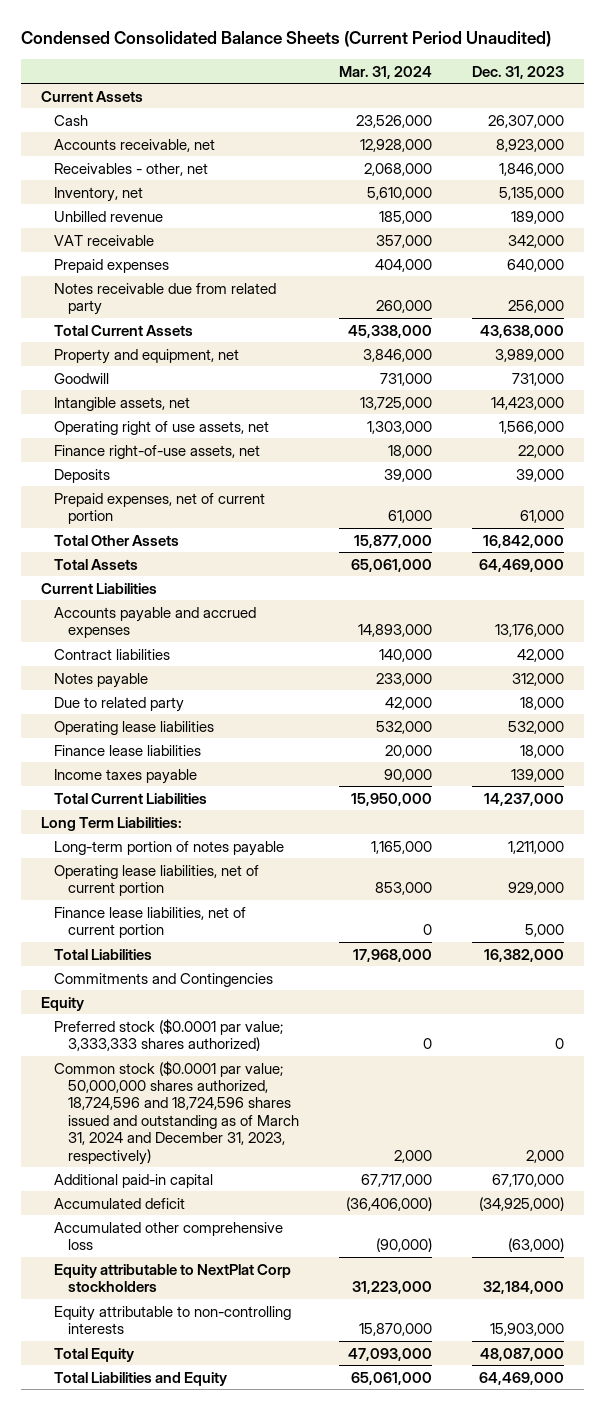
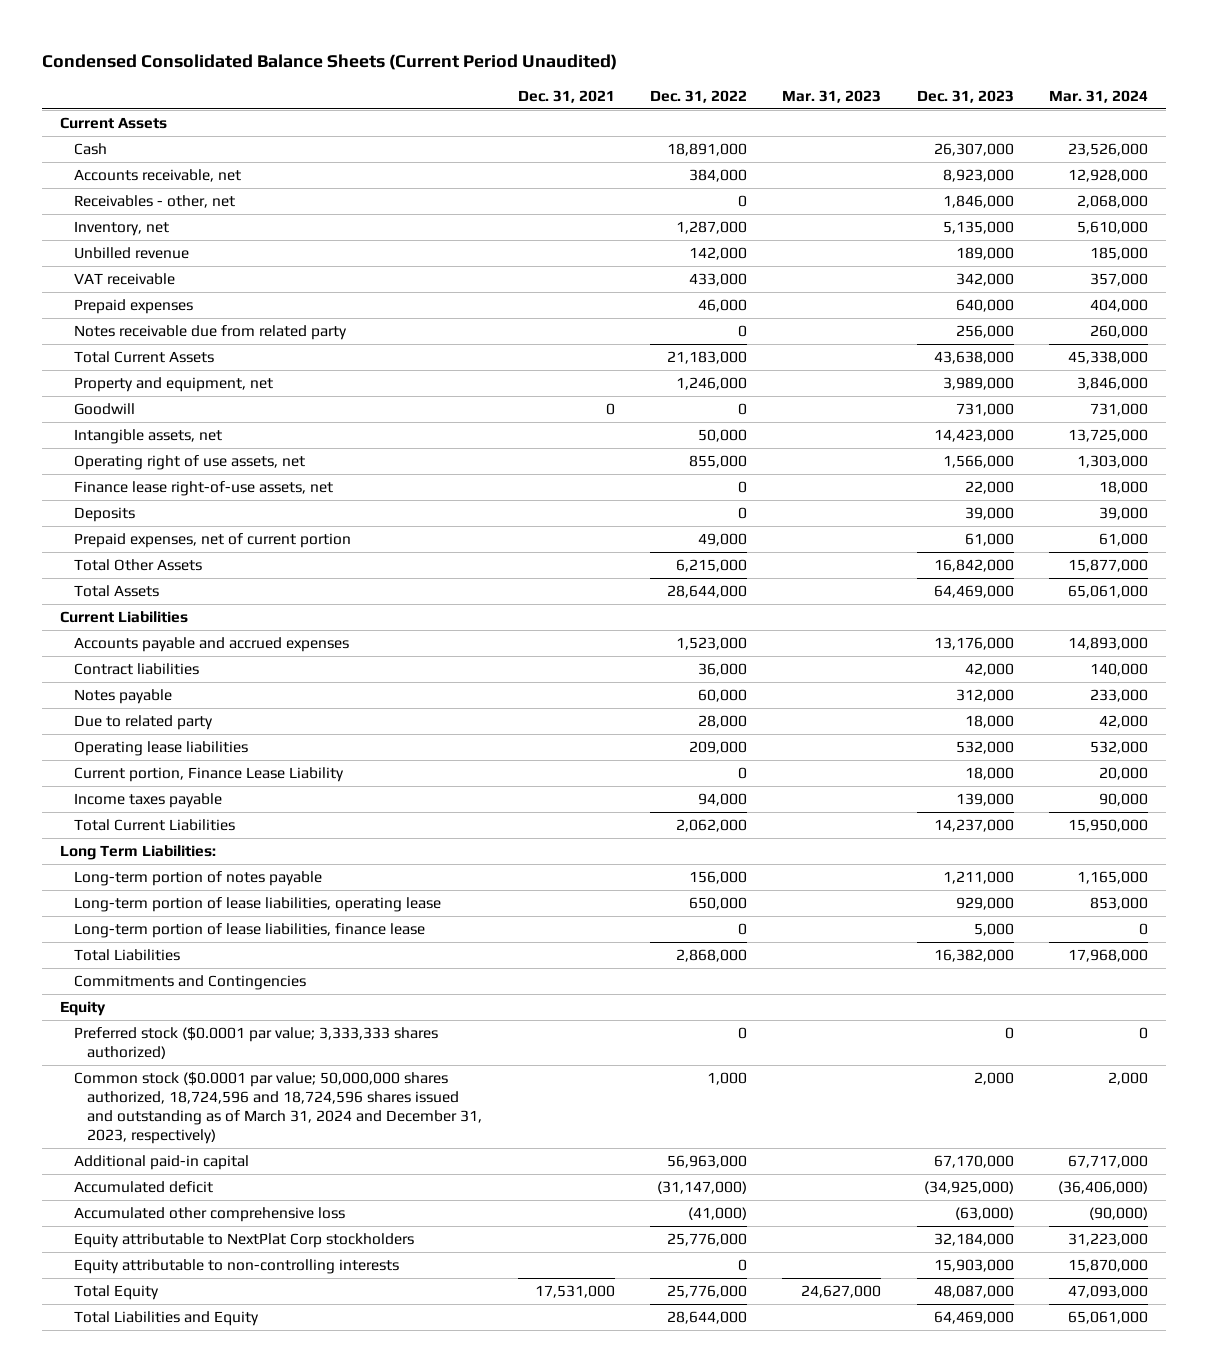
- | Mar. 31, 2024 | Dec. 31, 2023
+ | Dec. 31, 2021 | Dec. 31, 2022 | Mar. 31, 2023 | Dec. 31, 2023 | Mar. 31, 2024
- Finance right-of-use assets, net | 18,000 | 22,000
+ Finance lease right-of-use assets, net | | 0 | | 22,000 | 18,000
- Finance lease liabilities | 20,000 | 18,000
+ Current portion, Finance Lease Liability | | 0 | | 18,000 | 20,000
- Operating lease liabilities, net of current portion | 853,000 | 929,000
- Finance lease liabilities, net of current portion | 0 | 5,000
+ Long-term portion of lease liabilities, operating lease | | 650,000 | | 929,000 | 853,000
+ Long-term portion of lease liabilities, finance lease | | 0 | | 5,000 | 0

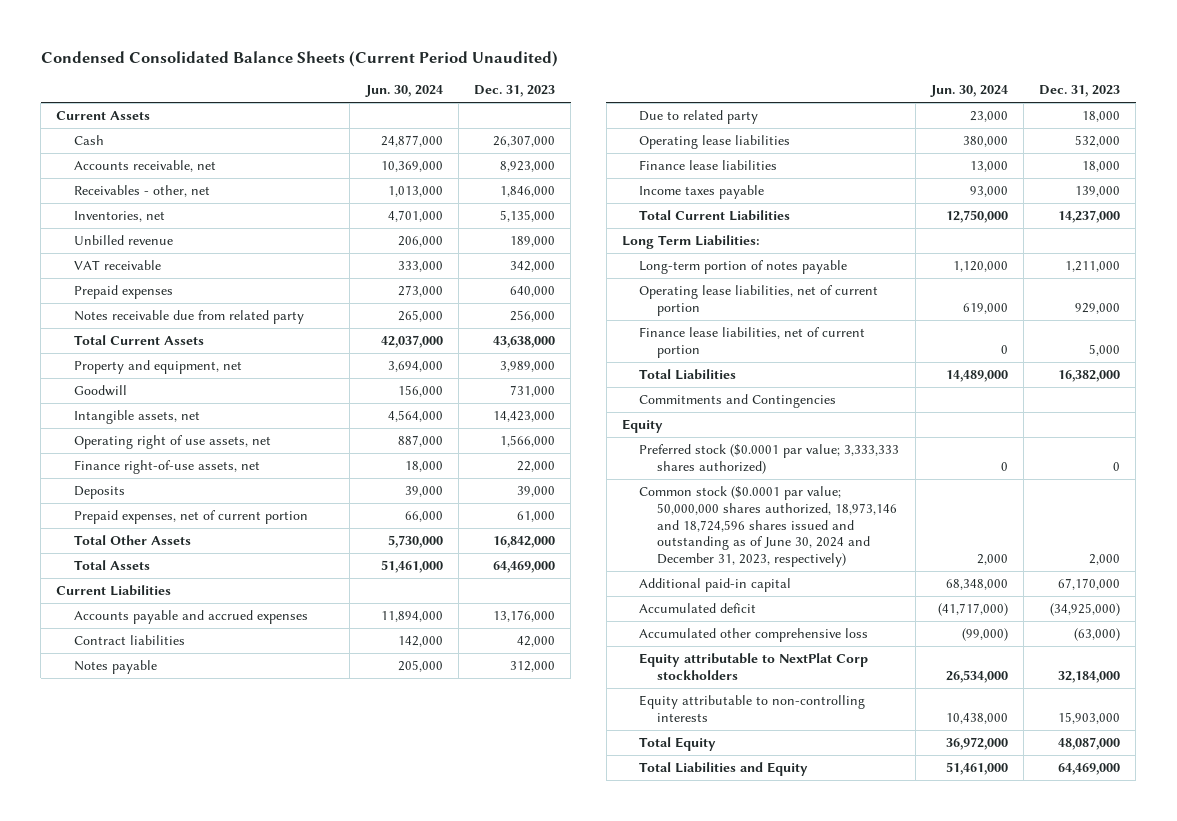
- | Dec. 31, 2021 | Dec. 31, 2022 | Mar. 31, 2023 | Dec. 31, 2023 | Mar. 31, 2024
+ | Jun. 30, 2024 | Dec. 31, 2023
- Inventory, net | | 1,287,000 | | 5,135,000 | 5,610,000
+ Inventories, net | 4,701,000 | 5,135,000
- Finance lease right-of-use assets, net | | 0 | | 22,000 | 18,000
+ Finance right-of-use assets, net | 18,000 | 22,000
- Current portion, Finance Lease Liability | | 0 | | 18,000 | 20,000
+ Finance lease liabilities | 13,000 | 18,000
- Long-term portion of lease liabilities, operating lease | | 650,000 | | 929,000 | 853,000
- Long-term portion of lease liabilities, finance lease | | 0 | | 5,000 | 0
+ Operating lease liabilities, net of current portion | 619,000 | 929,000
+ Finance lease liabilities, net of current portion | 0 | 5,000
- Common stock ($0.0001 par value; 50,000,000 shares authorized, 18,724,596 and 18,724,596 shares issued and outstanding as of March 31, 2024 and December 31, 2023, respectively) | | 1,000 | | 2,000 | 2,000
+ Common stock ($0.0001 par value; 50,000,000 shares authorized, 18,973,146 and 18,724,596 shares issued and outstanding as of June 30, 2024 and December 31, 2023, respectively) | 2,000 | 2,000

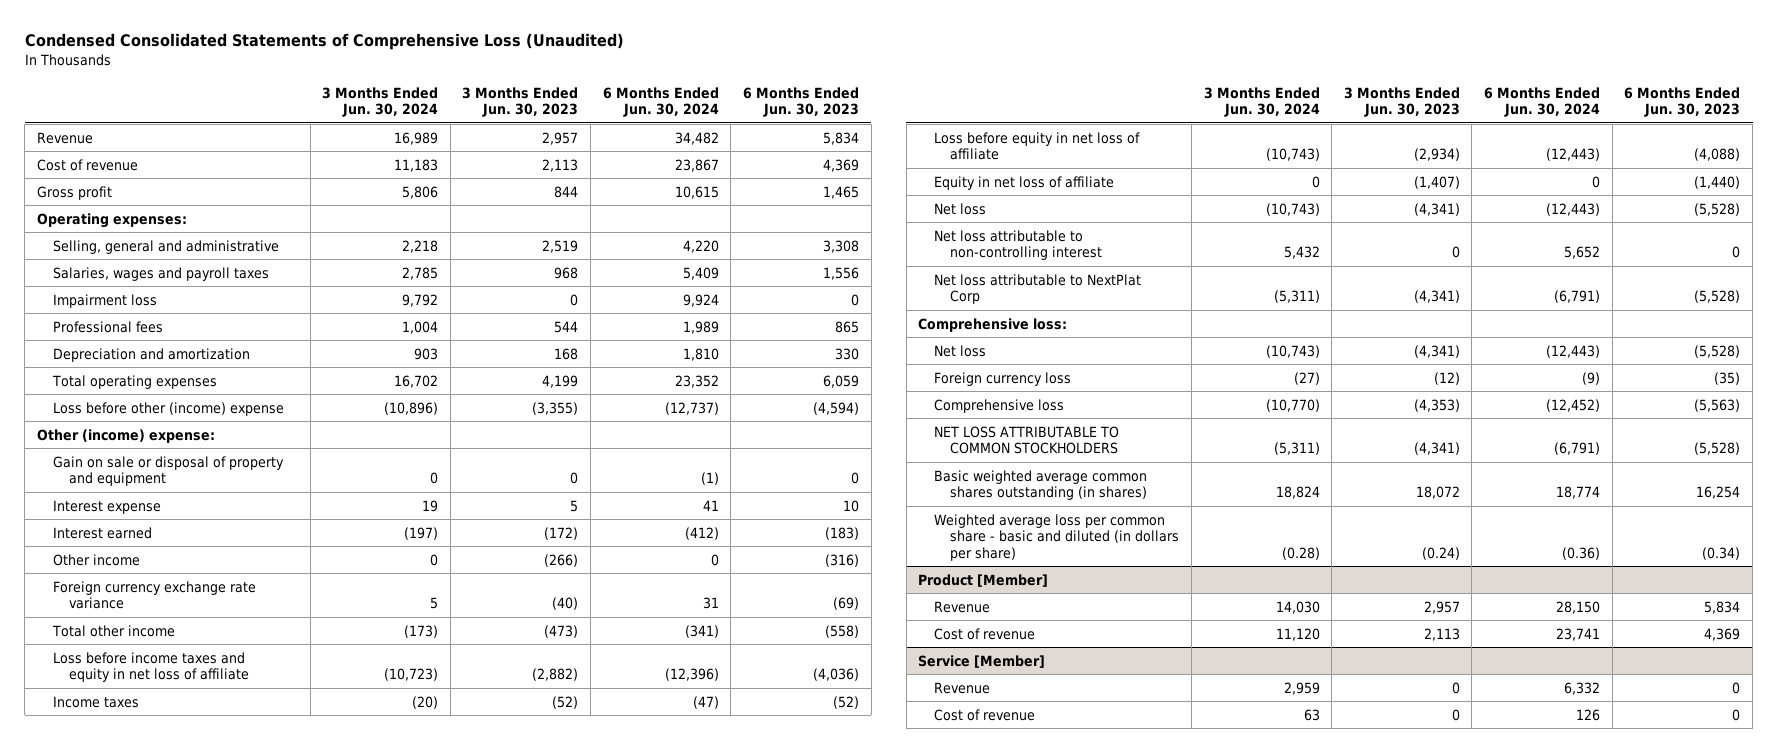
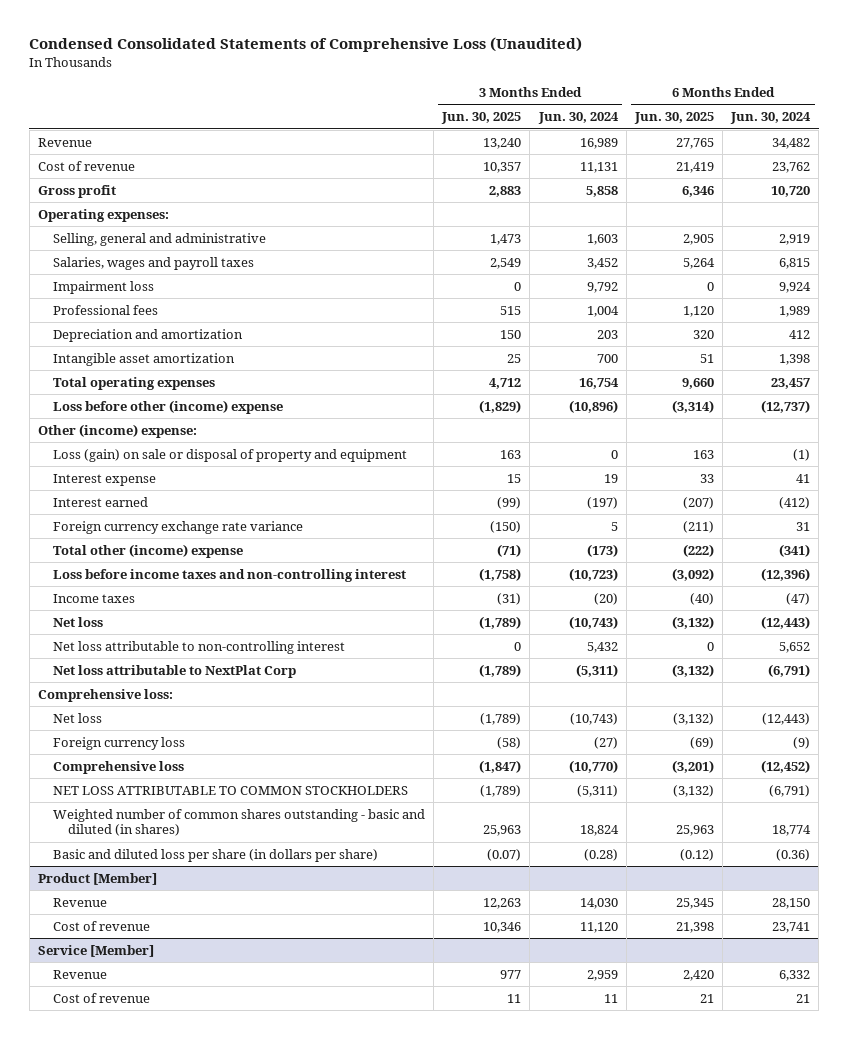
- | 3 Months Ended Jun. 30, 2024 | 3 Months Ended Jun. 30, 2023 | 6 Months Ended Jun. 30, 2024 | 6 Months Ended Jun. 30, 2023
+ | 3 Months Ended Jun. 30, 2025 | 3 Months Ended Jun. 30, 2024 | 6 Months Ended Jun. 30, 2025 | 6 Months Ended Jun. 30, 2024
- Cost of revenue | 11,183 | 2,113 | 23,867 | 4,369
- Gross profit | 5,806 | 844 | 10,615 | 1,465
+ Cost of revenue | 10,357 | 11,131 | 21,419 | 23,762
+ Gross profit | 2,883 | 5,858 | 6,346 | 10,720
- Selling, general and administrative | 2,218 | 2,519 | 4,220 | 3,308
- Salaries, wages and payroll taxes | 2,785 | 968 | 5,409 | 1,556
+ Selling, general and administrative | 1,473 | 1,603 | 2,905 | 2,919
+ Salaries, wages and payroll taxes | 2,549 | 3,452 | 5,264 | 6,815
- Depreciation and amortization | 903 | 168 | 1,810 | 330
- Total operating expenses | 16,702 | 4,199 | 23,352 | 6,059
+ Depreciation and amortization | 150 | 203 | 320 | 412
+ Intangible asset amortization | 25 | 700 | 51 | 1,398
+ Total operating expenses | 4,712 | 16,754 | 9,660 | 23,457
- Gain on sale or disposal of property and equipment | 0 | 0 | (1) | 0
+ Loss (gain) on sale or disposal of property and equipment | 163 | 0 | 163 | (1)
- Other income | 0 | (266) | 0 | (316)
- Total other income | (173) | (473) | (341) | (558)
- Loss before income taxes and equity in net loss of affiliate | (10,723) | (2,882) | (12,396) | (4,036)
+ Total other (income) expense | (71) | (173) | (222) | (341)
+ Loss before income taxes and non-controlling interest | (1,758) | (10,723) | (3,092) | (12,396)
- Loss before equity in net loss of affiliate | (10,743) | (2,934) | (12,443) | (4,088)
- Equity in net loss of affiliate | 0 | (1,407) | 0 | (1,440)
- Basic weighted average common shares outstanding (in shares) | 18,824 | 18,072 | 18,774 | 16,254
- Weighted average loss per common share - basic and diluted (in dollars per share) | (0.28) | (0.24) | (0.36) | (0.34)
+ Weighted number of common shares outstanding - basic and diluted (in shares) | 25,963 | 18,824 | 25,963 | 18,774
+ Basic and diluted loss per share (in dollars per share) | (0.07) | (0.28) | (0.12) | (0.36)
@ Service [Member]
- Cost of revenue | 63 | 0 | 126 | 0
+ Cost of revenue | 11 | 11 | 21 | 21

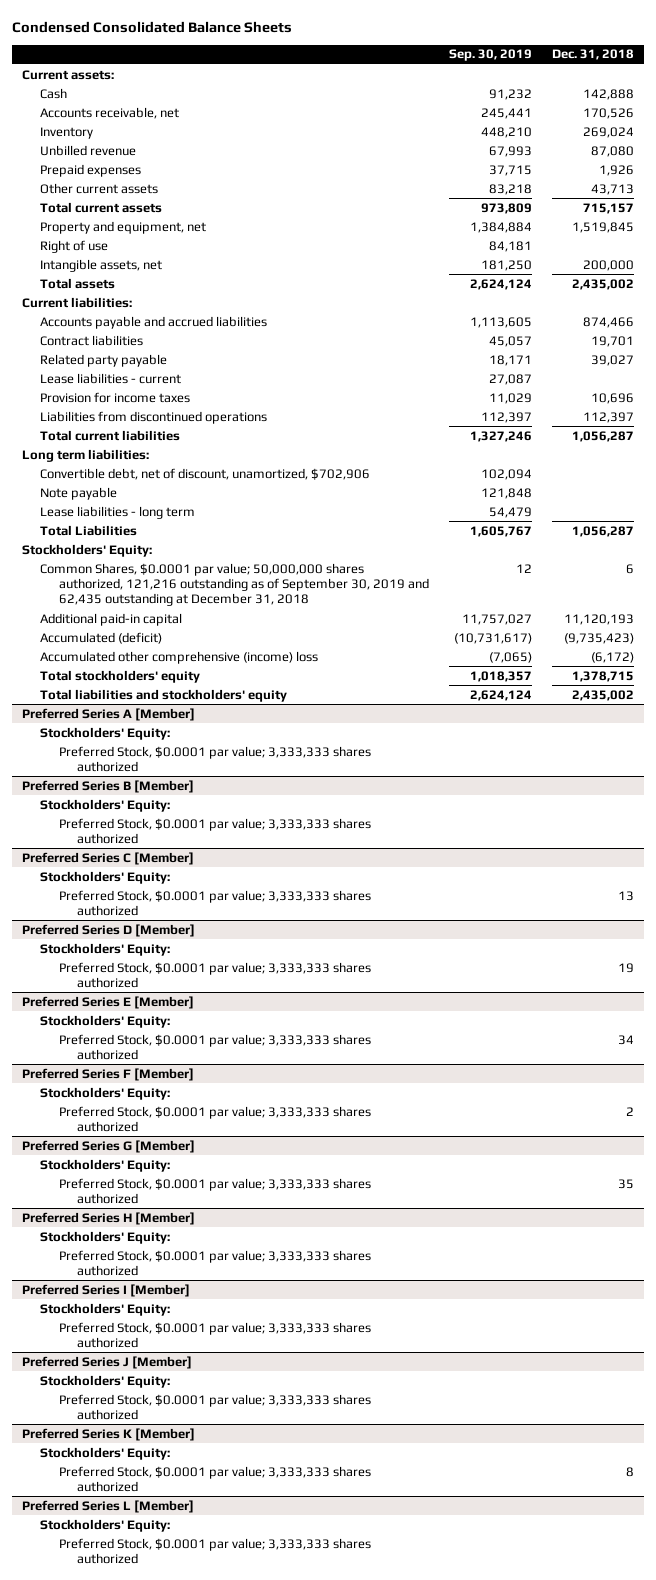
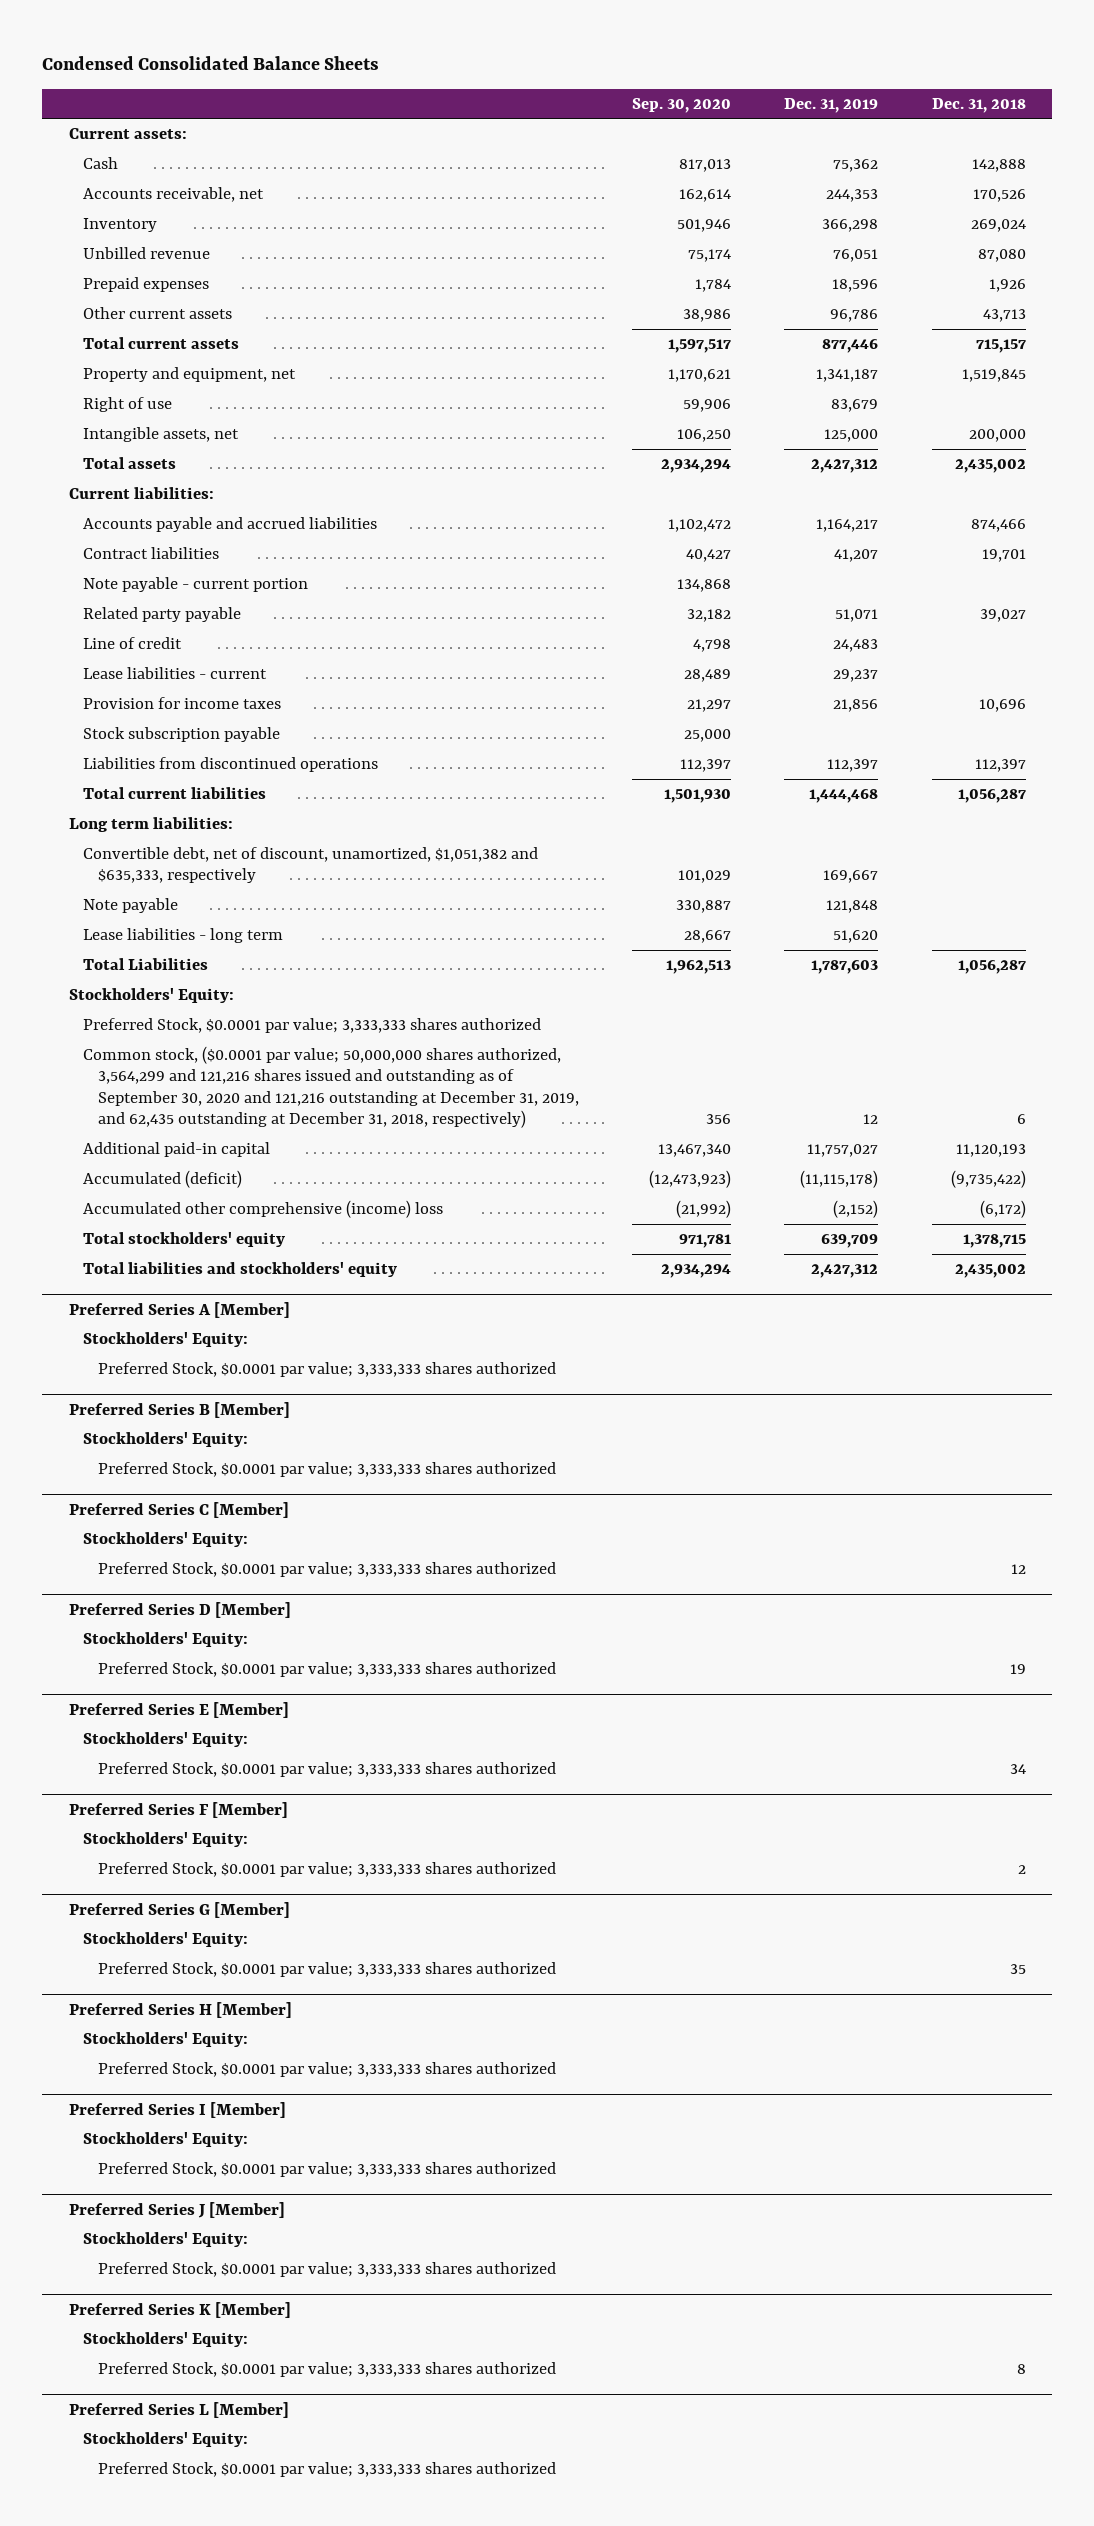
- | Sep. 30, 2019 | Dec. 31, 2018
+ | Sep. 30, 2020 | Dec. 31, 2019 | Dec. 31, 2018
+ Note payable - current portion | 134,868 | |
+ Line of credit | 4,798 | 24,483 |
+ Stock subscription payable | 25,000 | |
- Convertible debt, net of discount, unamortized, $702,906 | 102,094 |
+ Convertible debt, net of discount, unamortized, $1,051,382 and $635,333, respectively | 101,029 | 169,667 |
- Common Shares, $0.0001 par value; 50,000,000 shares authorized, 121,216 outstanding as of September 30, 2019 and 62,435 outstanding at December 31, 2018 | 12 | 6
+ Preferred Stock, $0.0001 par value; 3,333,333 shares authorized
+ Common stock, ($0.0001 par value; 50,000,000 shares authorized, 3,564,299 and 121,216 shares issued and outstanding as of September 30, 2020 and 121,216 outstanding at December 31, 2019, and 62,435 outstanding at December 31, 2018, respectively) | 356 | 12 | 6
- Accumulated (deficit) | (10,731,617) | (9,735,423)
+ Accumulated (deficit) | (12,473,923) | (11,115,178) | (9,735,422)
@ Preferred Series C [Member]
- Preferred Stock, $0.0001 par value; 3,333,333 shares authorized | | 13
+ Preferred Stock, $0.0001 par value; 3,333,333 shares authorized | | | 12

